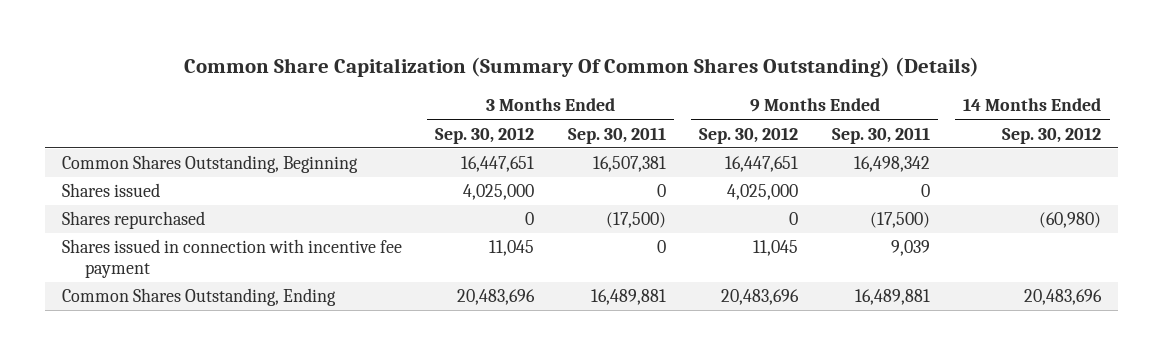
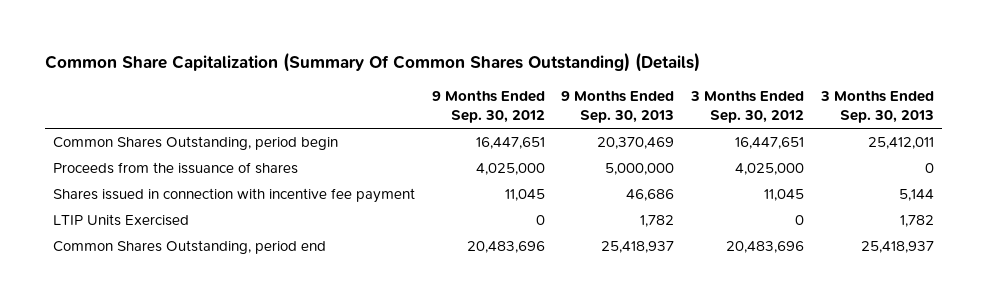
- | 3 Months Ended Sep. 30, 2012 | 3 Months Ended Sep. 30, 2011 | 9 Months Ended Sep. 30, 2012 | 9 Months Ended Sep. 30, 2011 | 14 Months Ended Sep. 30, 2012
+ | 9 Months Ended Sep. 30, 2012 | 9 Months Ended Sep. 30, 2013 | 3 Months Ended Sep. 30, 2012 | 3 Months Ended Sep. 30, 2013
- Common Shares Outstanding, Beginning | 16,447,651 | 16,507,381 | 16,447,651 | 16,498,342 |
- Shares issued | 4,025,000 | 0 | 4,025,000 | 0 |
- Shares repurchased | 0 | (17,500) | 0 | (17,500) | (60,980)
+ Common Shares Outstanding, period begin | 16,447,651 | 20,370,469 | 16,447,651 | 25,412,011
+ Proceeds from the issuance of shares | 4,025,000 | 5,000,000 | 4,025,000 | 0
- Common Shares Outstanding, Ending | 20,483,696 | 16,489,881 | 20,483,696 | 16,489,881 | 20,483,696
+ LTIP Units Exercised | 0 | 1,782 | 0 | 1,782
+ Common Shares Outstanding, period end | 20,483,696 | 25,418,937 | 20,483,696 | 25,418,937

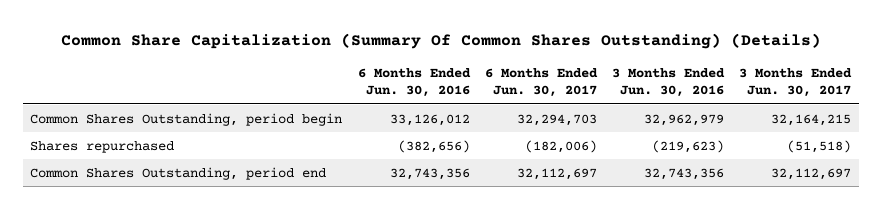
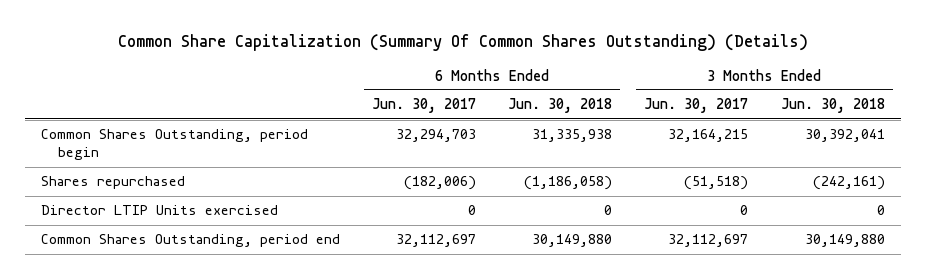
- | 6 Months Ended Jun. 30, 2016 | 6 Months Ended Jun. 30, 2017 | 3 Months Ended Jun. 30, 2016 | 3 Months Ended Jun. 30, 2017
+ | 6 Months Ended Jun. 30, 2017 | 6 Months Ended Jun. 30, 2018 | 3 Months Ended Jun. 30, 2017 | 3 Months Ended Jun. 30, 2018
+ Director LTIP Units exercised | 0 | 0 | 0 | 0

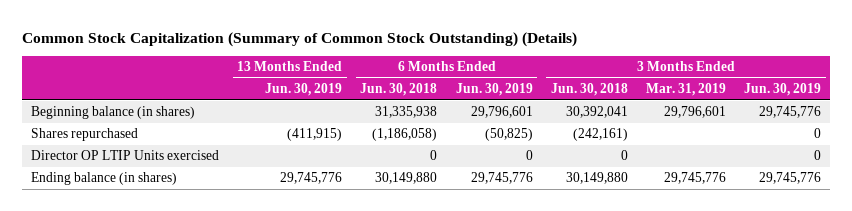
- Common Share Capitalization (Summary Of Common Shares Outstanding) (Details)
+ Common Stock Capitalization (Summary of Common Stock Outstanding) (Details)
- | 6 Months Ended Jun. 30, 2017 | 6 Months Ended Jun. 30, 2018 | 3 Months Ended Jun. 30, 2017 | 3 Months Ended Jun. 30, 2018
+ | 13 Months Ended Jun. 30, 2019 | 6 Months Ended Jun. 30, 2018 | 6 Months Ended Jun. 30, 2019 | 3 Months Ended Jun. 30, 2018 | 3 Months Ended Mar. 31, 2019 | 3 Months Ended Jun. 30, 2019
- Common Shares Outstanding, period begin | 32,294,703 | 31,335,938 | 32,164,215 | 30,392,041
+ Beginning balance (in shares) | | 31,335,938 | 29,796,601 | 30,392,041 | 29,796,601 | 29,745,776
- Director LTIP Units exercised | 0 | 0 | 0 | 0
- Common Shares Outstanding, period end | 32,112,697 | 30,149,880 | 32,112,697 | 30,149,880
+ Director OP LTIP Units exercised | | 0 | 0 | 0 | | 0
+ Ending balance (in shares) | 29,745,776 | 30,149,880 | 29,745,776 | 30,149,880 | 29,745,776 | 29,745,776

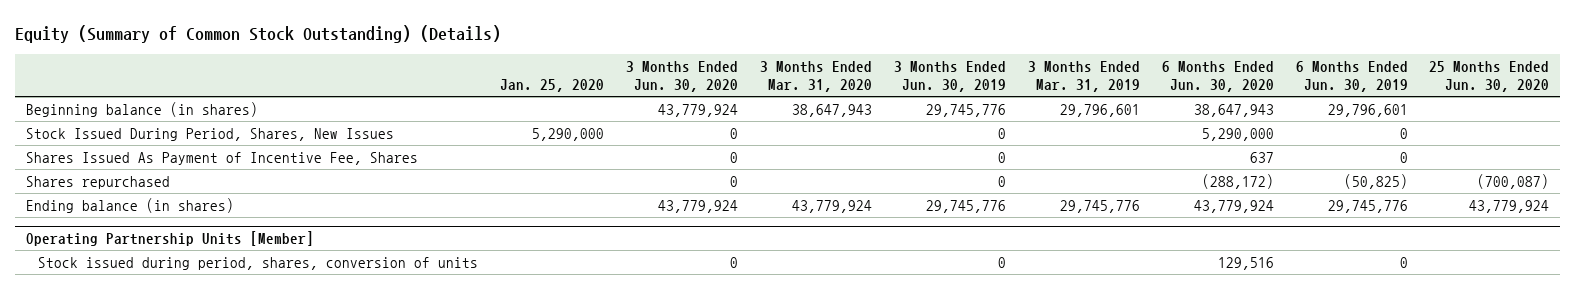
- Common Stock Capitalization (Summary of Common Stock Outstanding) (Details)
+ Equity (Summary of Common Stock Outstanding) (Details)
- | 13 Months Ended Jun. 30, 2019 | 6 Months Ended Jun. 30, 2018 | 6 Months Ended Jun. 30, 2019 | 3 Months Ended Jun. 30, 2018 | 3 Months Ended Mar. 31, 2019 | 3 Months Ended Jun. 30, 2019
+ | Jan. 25, 2020 | 3 Months Ended Jun. 30, 2020 | 3 Months Ended Mar. 31, 2020 | 3 Months Ended Jun. 30, 2019 | 3 Months Ended Mar. 31, 2019 | 6 Months Ended Jun. 30, 2020 | 6 Months Ended Jun. 30, 2019 | 25 Months Ended Jun. 30, 2020
+ Stock Issued During Period, Shares, New Issues | 5,290,000 | 0 | | 0 | | 5,290,000 | 0 |
+ Shares Issued As Payment of Incentive Fee, Shares | | 0 | | 0 | | 637 | 0 |
- Director OP LTIP Units exercised | | 0 | 0 | 0 | | 0
+ Operating Partnership Units [Member]
+ Stock issued during period, shares, conversion of units | | 0 | | 0 | | 129,516 | 0 |

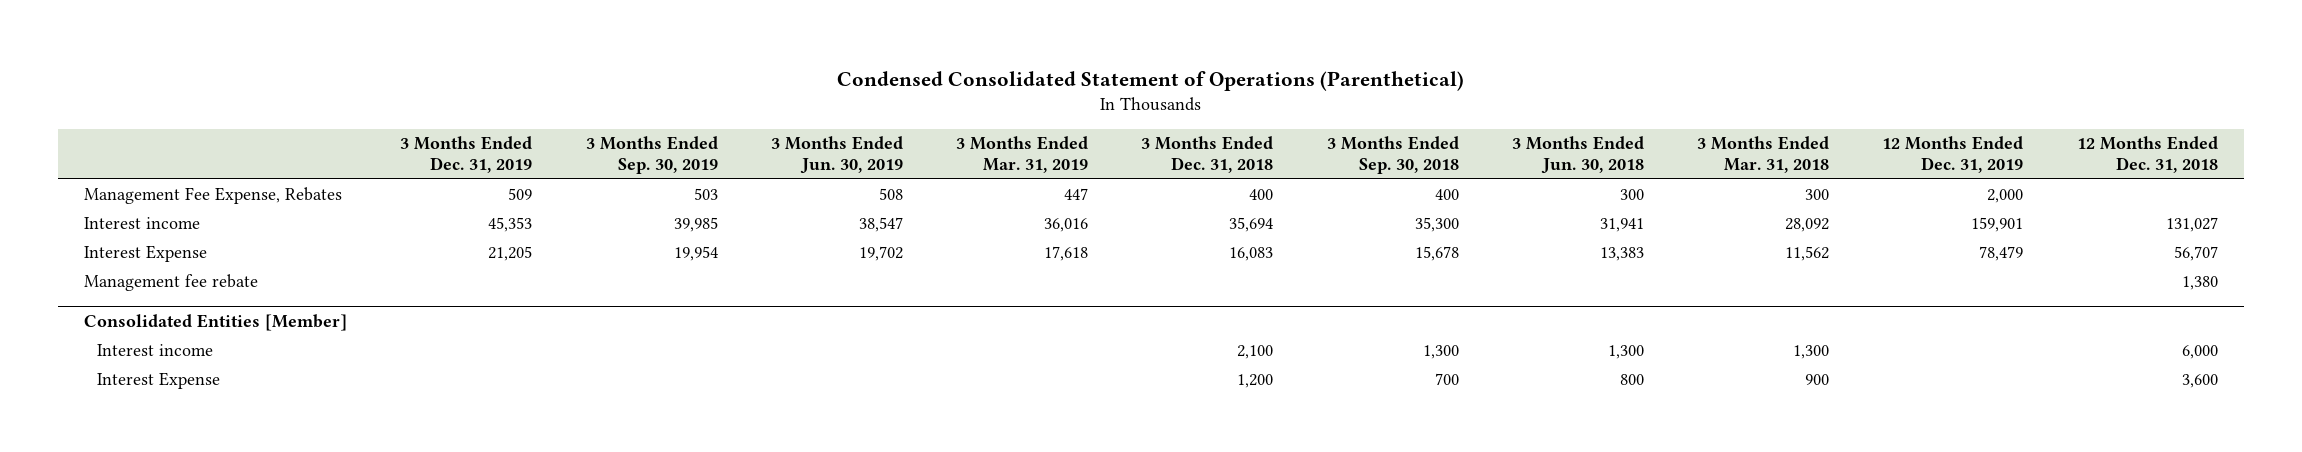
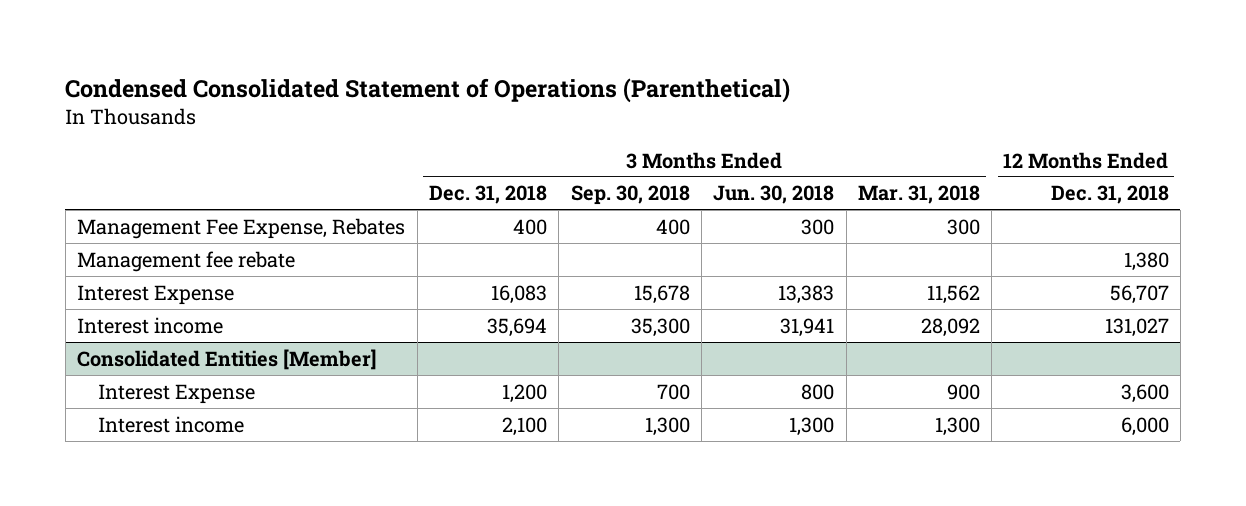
- | 3 Months Ended Dec. 31, 2019 | 3 Months Ended Sep. 30, 2019 | 3 Months Ended Jun. 30, 2019 | 3 Months Ended Mar. 31, 2019 | 3 Months Ended Dec. 31, 2018 | 3 Months Ended Sep. 30, 2018 | 3 Months Ended Jun. 30, 2018 | 3 Months Ended Mar. 31, 2018 | 12 Months Ended Dec. 31, 2019 | 12 Months Ended Dec. 31, 2018
+ | 3 Months Ended Dec. 31, 2018 | 3 Months Ended Sep. 30, 2018 | 3 Months Ended Jun. 30, 2018 | 3 Months Ended Mar. 31, 2018 | 12 Months Ended Dec. 31, 2018
moved down: Interest Expense | 16,083 | 15,678 | 13,383 | 11,562 | 56,707
moved down: Interest income | 35,694 | 35,300 | 31,941 | 28,092 | 131,027
@ Consolidated Entities [Member]
moved down: Interest income | 2,100 | 1,300 | 1,300 | 1,300 | 6,000

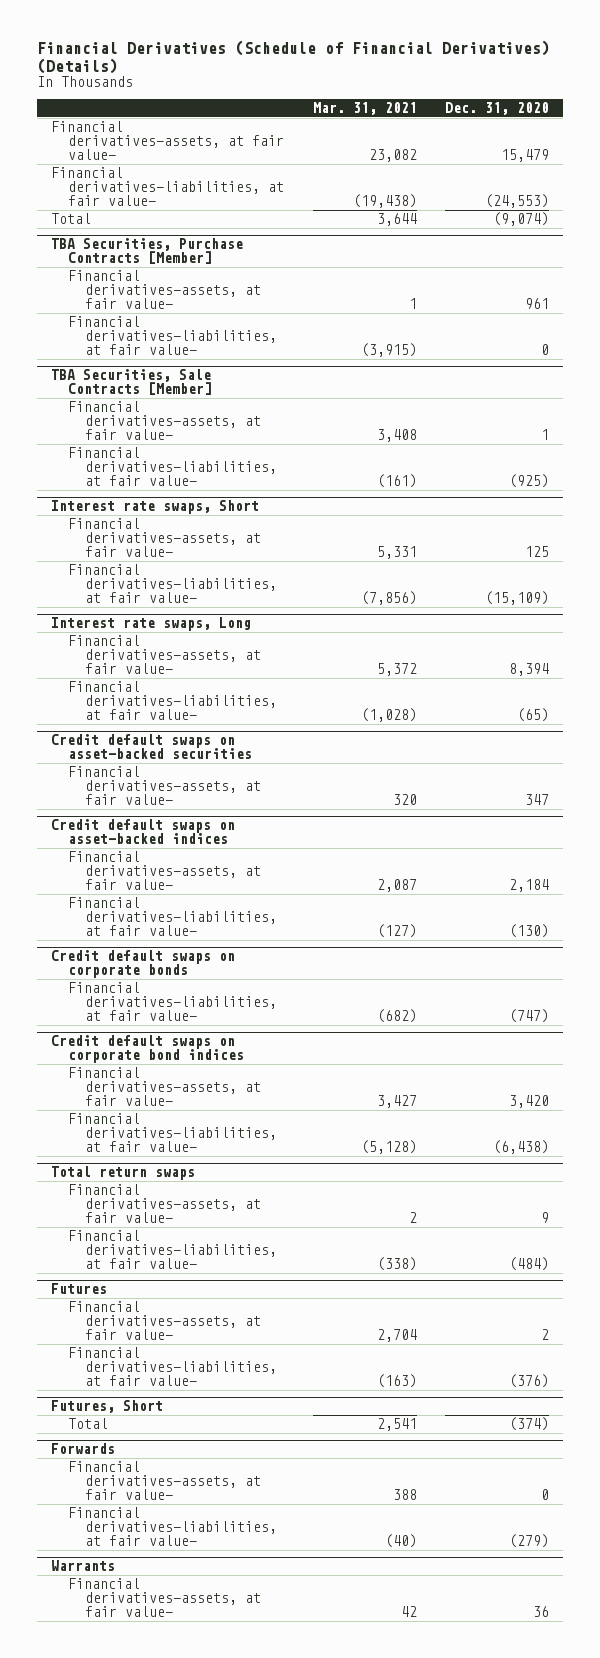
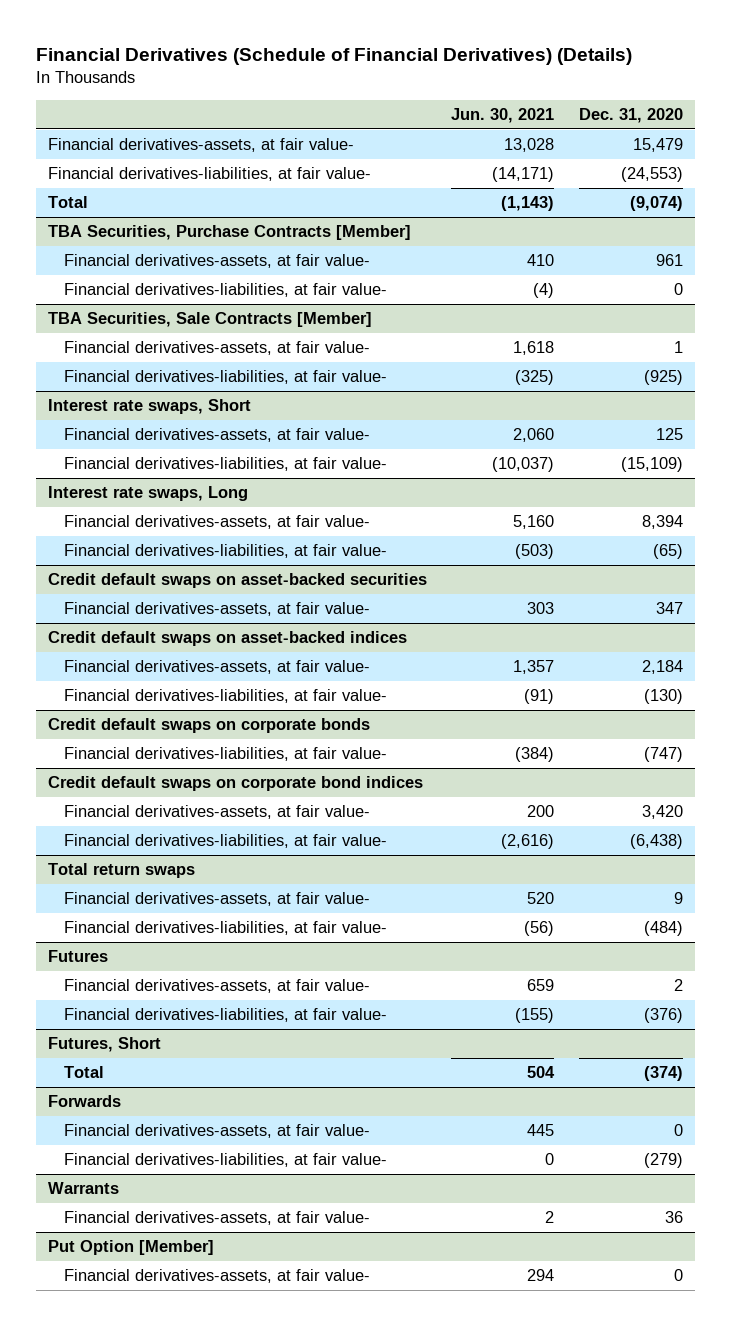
- | Mar. 31, 2021 | Dec. 31, 2020
+ | Jun. 30, 2021 | Dec. 31, 2020
+ Put Option [Member]
+ Financial derivatives-assets, at fair value- | 294 | 0

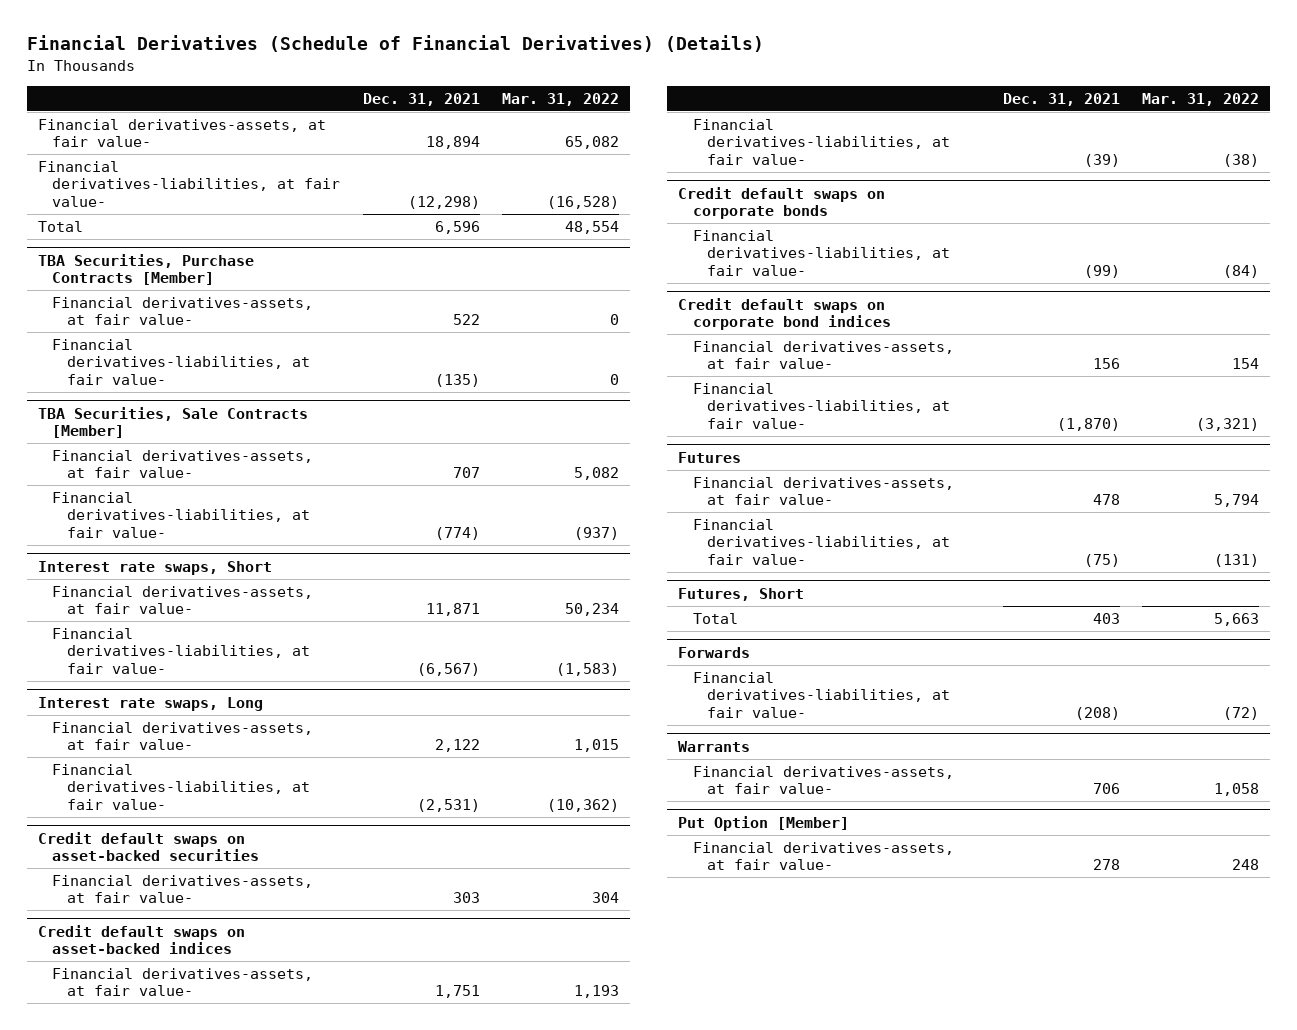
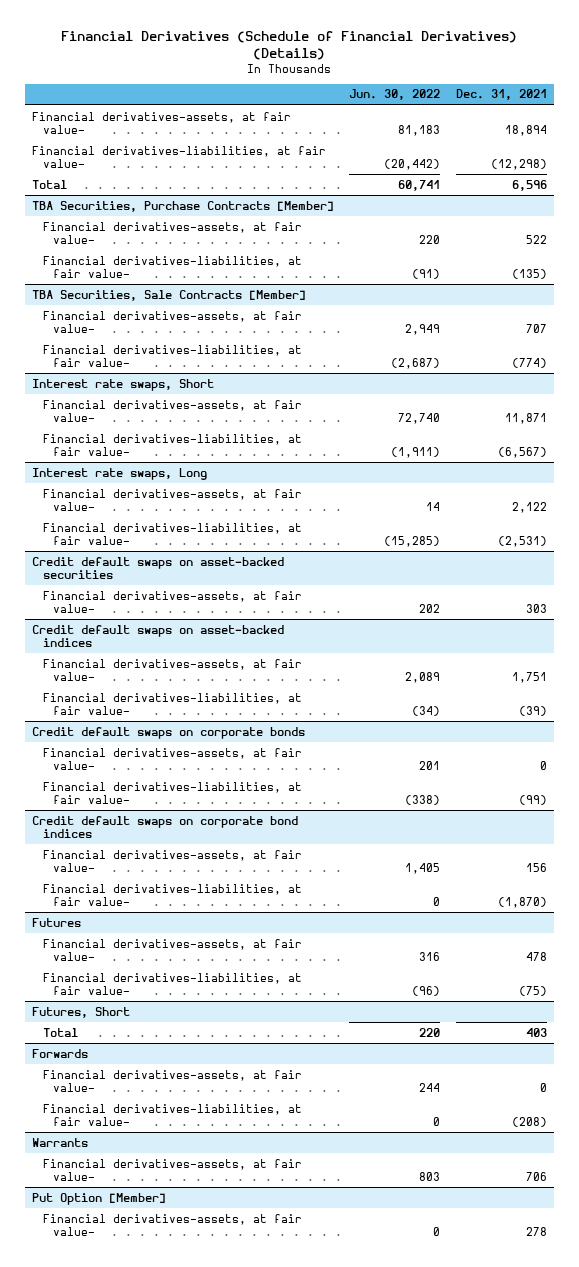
- | Dec. 31, 2021 | Mar. 31, 2022
+ | Jun. 30, 2022 | Dec. 31, 2021
@ Credit default swaps on corporate bonds
+ Financial derivatives-assets, at fair value- | 201 | 0
@ Forwards
+ Financial derivatives-assets, at fair value- | 244 | 0

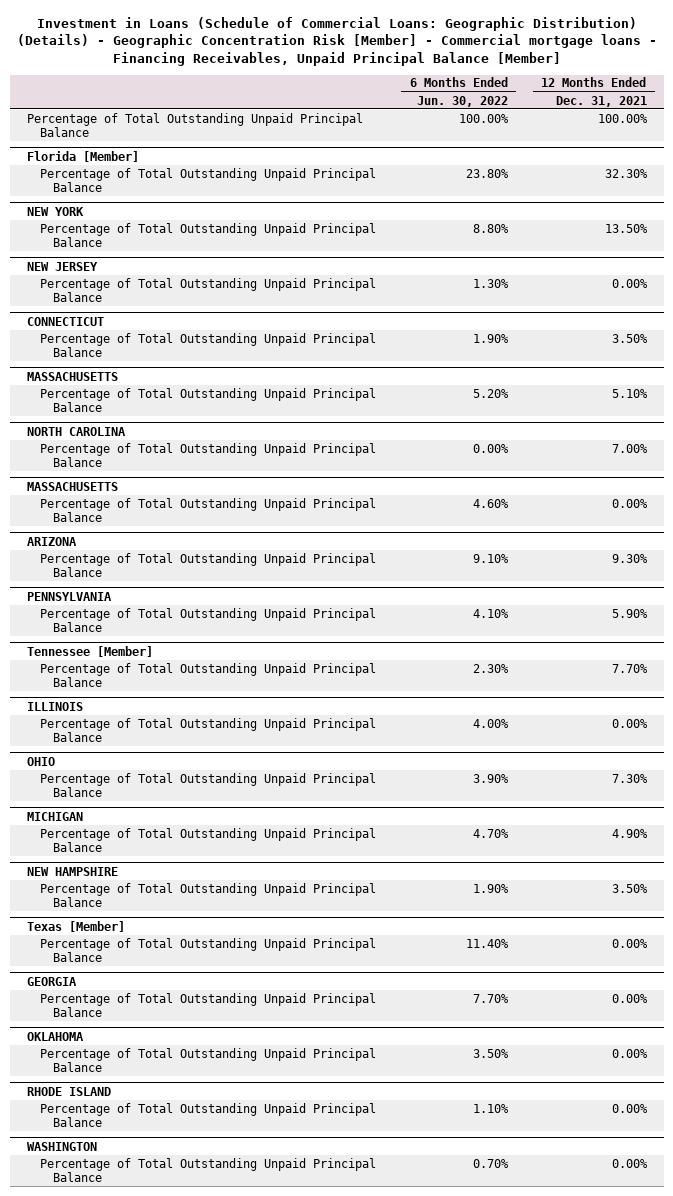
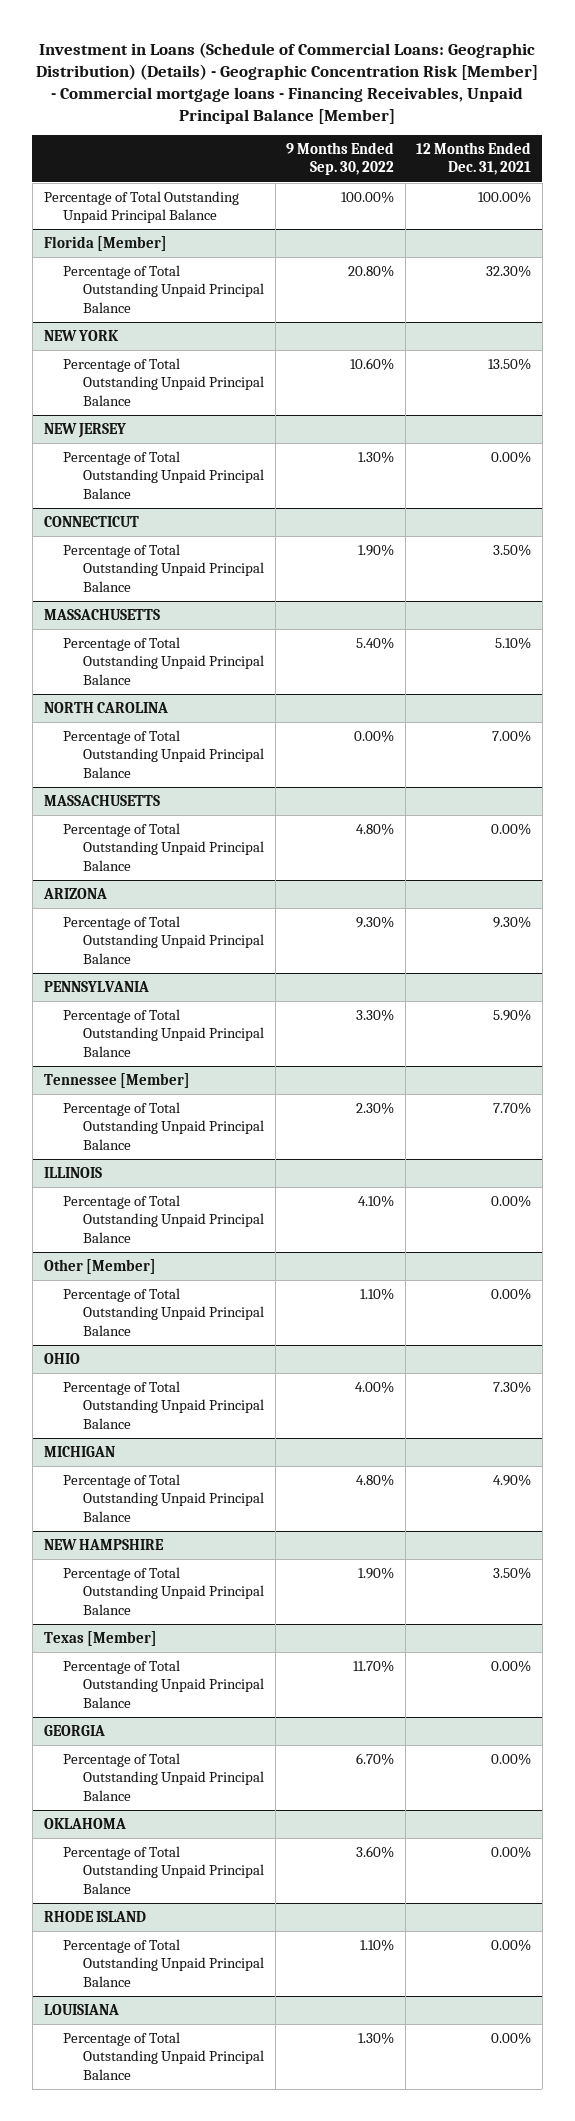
- | 6 Months Ended Jun. 30, 2022 | 12 Months Ended Dec. 31, 2021
+ | 9 Months Ended Sep. 30, 2022 | 12 Months Ended Dec. 31, 2021
+ Other [Member]
+ Percentage of Total Outstanding Unpaid Principal Balance | 1.10% | 0.00%
- WASHINGTON
+ LOUISIANA

